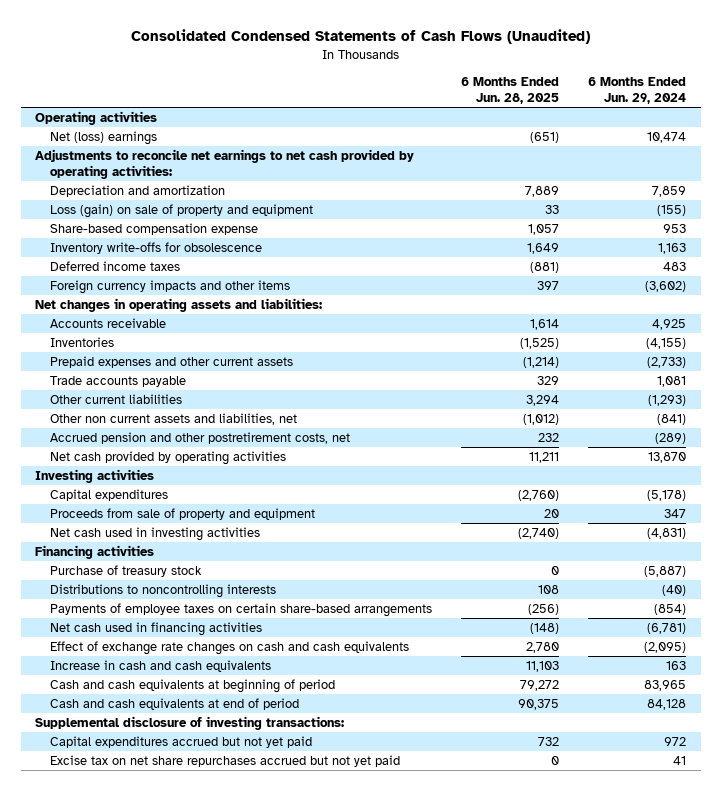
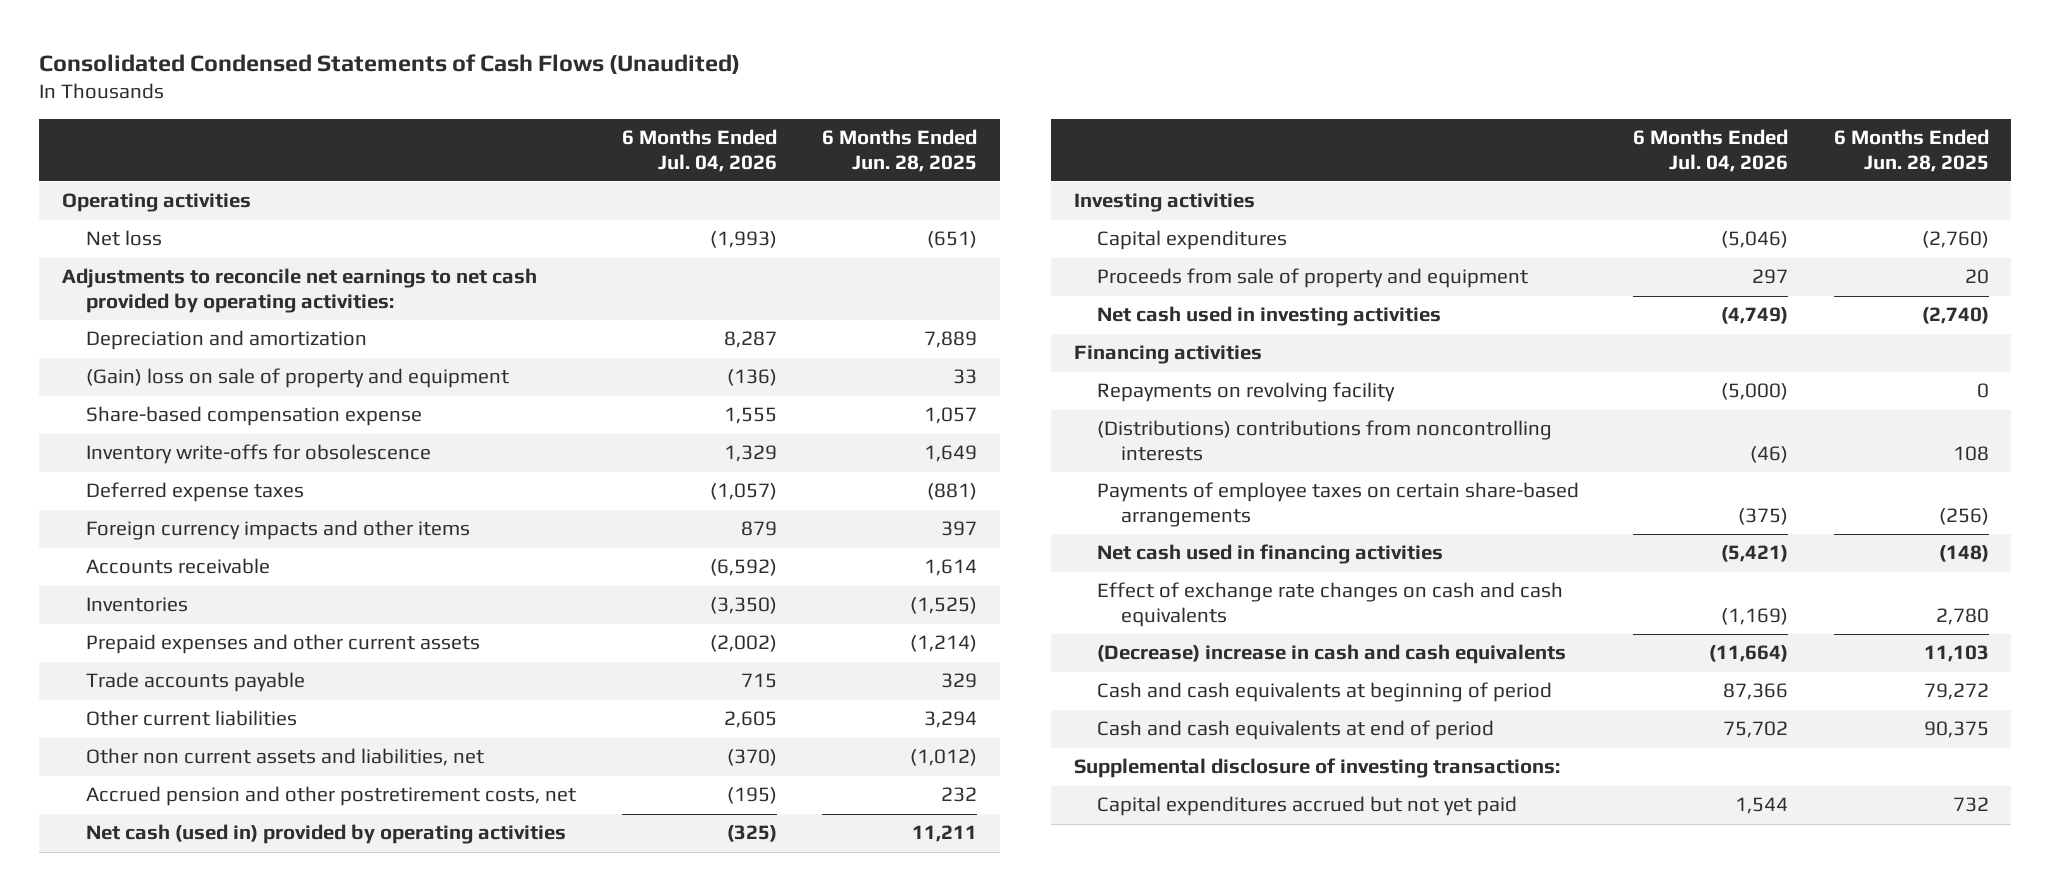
- | 6 Months Ended Jun. 28, 2025 | 6 Months Ended Jun. 29, 2024
+ | 6 Months Ended Jul. 04, 2026 | 6 Months Ended Jun. 28, 2025
- Net (loss) earnings | (651) | 10,474
+ Net loss | (1,993) | (651)
- Loss (gain) on sale of property and equipment | 33 | (155)
+ (Gain) loss on sale of property and equipment | (136) | 33
- Deferred income taxes | (881) | 483
+ Deferred expense taxes | (1,057) | (881)
- Net changes in operating assets and liabilities:
- Net cash provided by operating activities | 11,211 | 13,870
+ Net cash (used in) provided by operating activities | (325) | 11,211
- Purchase of treasury stock | 0 | (5,887)
- Distributions to noncontrolling interests | 108 | (40)
+ Repayments on revolving facility | (5,000) | 0
+ (Distributions) contributions from noncontrolling interests | (46) | 108
- Increase in cash and cash equivalents | 11,103 | 163
+ (Decrease) increase in cash and cash equivalents | (11,664) | 11,103
- Excise tax on net share repurchases accrued but not yet paid | 0 | 41

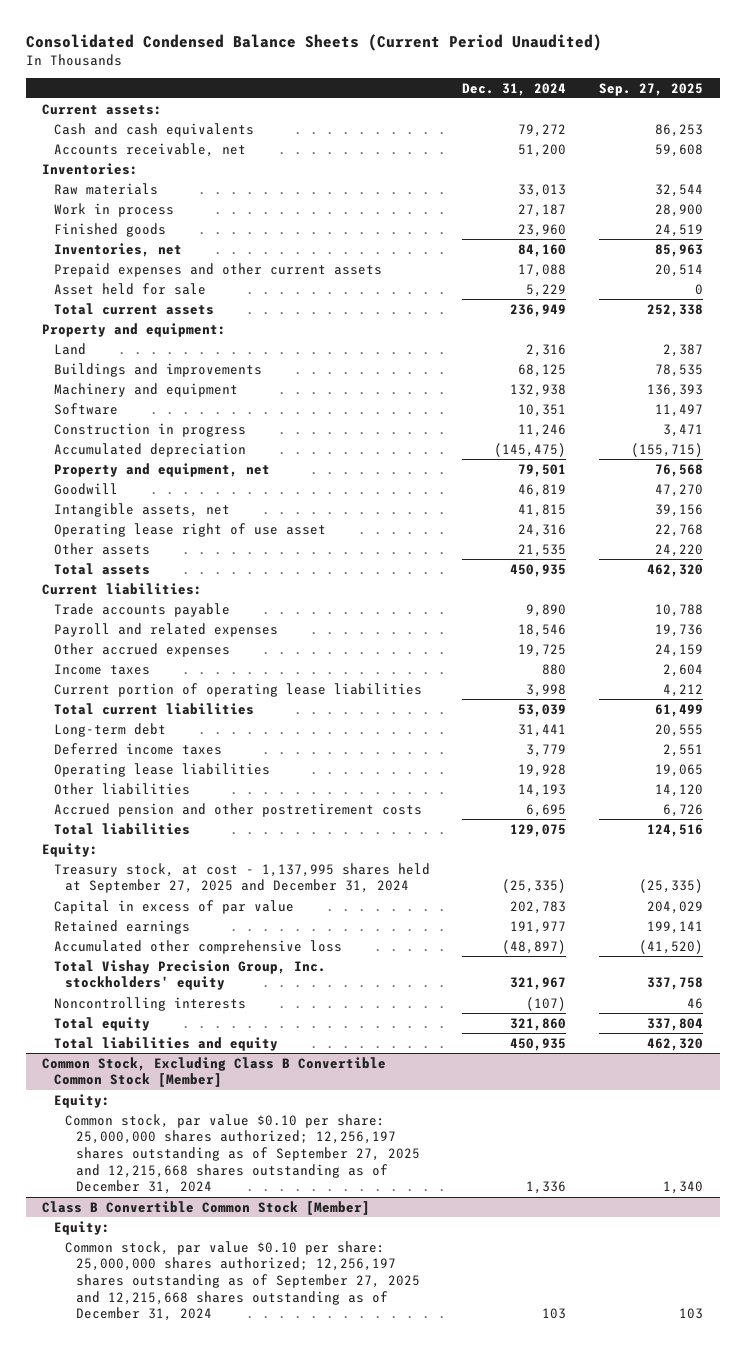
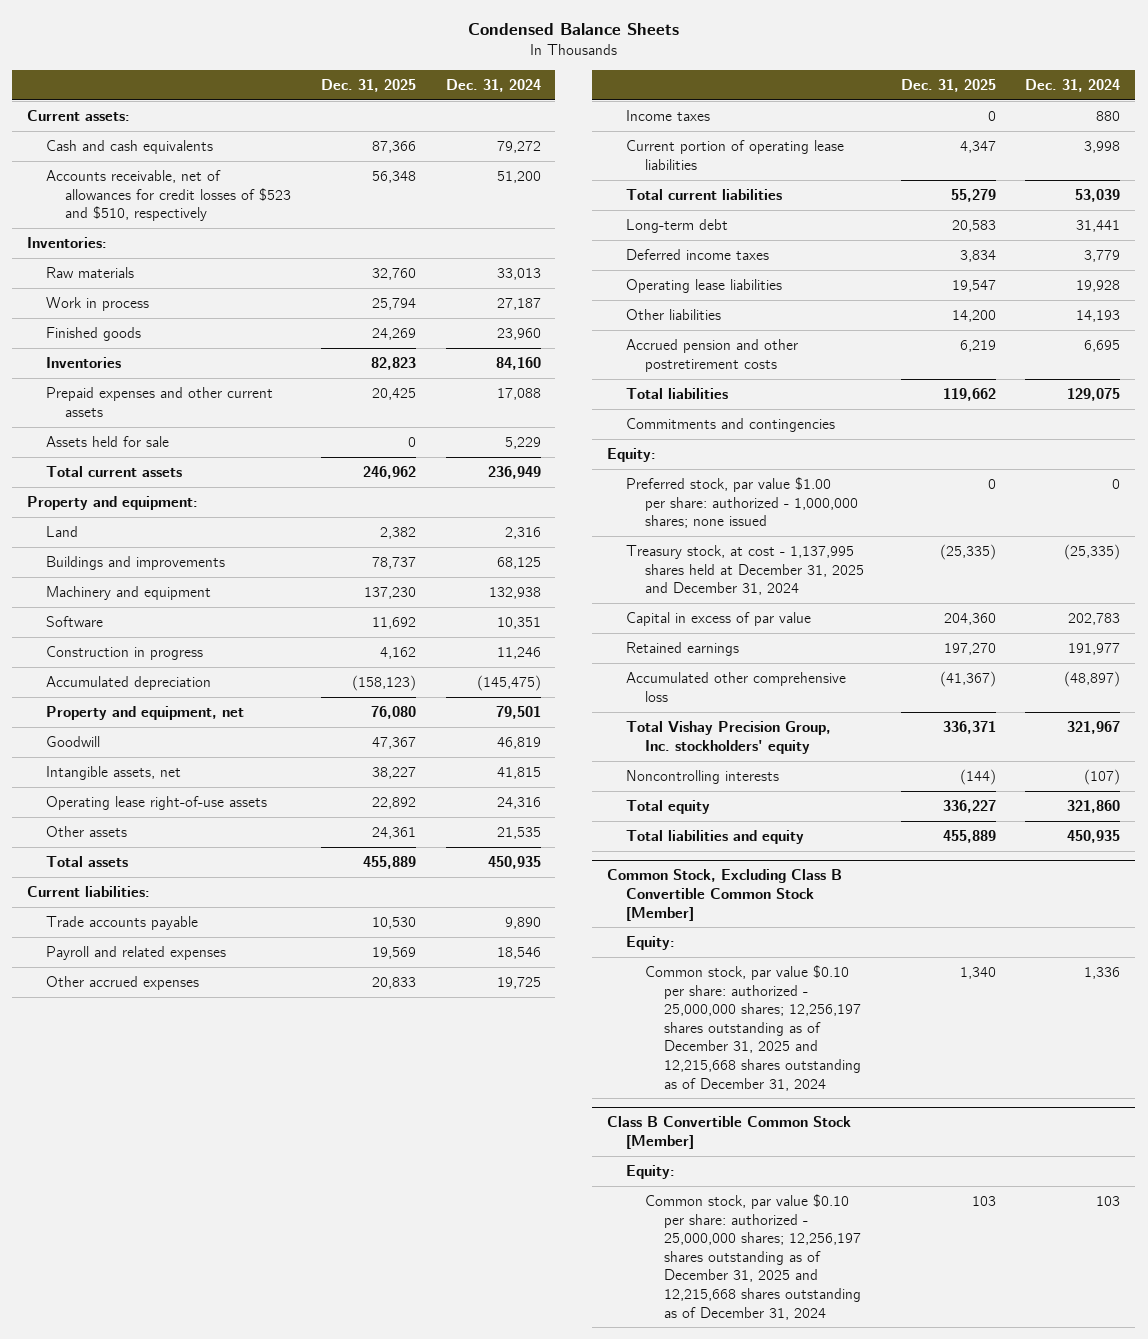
- Consolidated Condensed Balance Sheets (Current Period Unaudited)
+ Condensed Balance Sheets
- | Dec. 31, 2024 | Sep. 27, 2025
+ | Dec. 31, 2025 | Dec. 31, 2024
- Accounts receivable, net | 51,200 | 59,608
+ Accounts receivable, net of allowances for credit losses of $523 and $510, respectively | 56,348 | 51,200
- Inventories, net | 84,160 | 85,963
+ Inventories | 82,823 | 84,160
- Asset held for sale | 5,229 | 0
+ Assets held for sale | 0 | 5,229
- Operating lease right of use asset | 24,316 | 22,768
+ Operating lease right-of-use assets | 22,892 | 24,316
+ Commitments and contingencies
- Treasury stock, at cost - 1,137,995 shares held at September 27, 2025 and December 31, 2024 | (25,335) | (25,335)
+ Preferred stock, par value $1.00 per share: authorized - 1,000,000 shares; none issued | 0 | 0
+ Treasury stock, at cost - 1,137,995 shares held at December 31, 2025 and December 31, 2024 | (25,335) | (25,335)
@ Common Stock, Excluding Class B Convertible Common Stock [Member]
- Common stock, par value $0.10 per share: 25,000,000 shares authorized; 12,256,197 shares outstanding as of September 27, 2025 and 12,215,668 shares outstanding as of December 31, 2024 | 1,336 | 1,340
+ Common stock, par value $0.10 per share: authorized - 25,000,000 shares; 12,256,197 shares outstanding as of December 31, 2025 and 12,215,668 shares outstanding as of December 31, 2024 | 1,340 | 1,336
@ Class B Convertible Common Stock [Member]
- Common stock, par value $0.10 per share: 25,000,000 shares authorized; 12,256,197 shares outstanding as of September 27, 2025 and 12,215,668 shares outstanding as of December 31, 2024 | 103 | 103
+ Common stock, par value $0.10 per share: authorized - 25,000,000 shares; 12,256,197 shares outstanding as of December 31, 2025 and 12,215,668 shares outstanding as of December 31, 2024 | 103 | 103

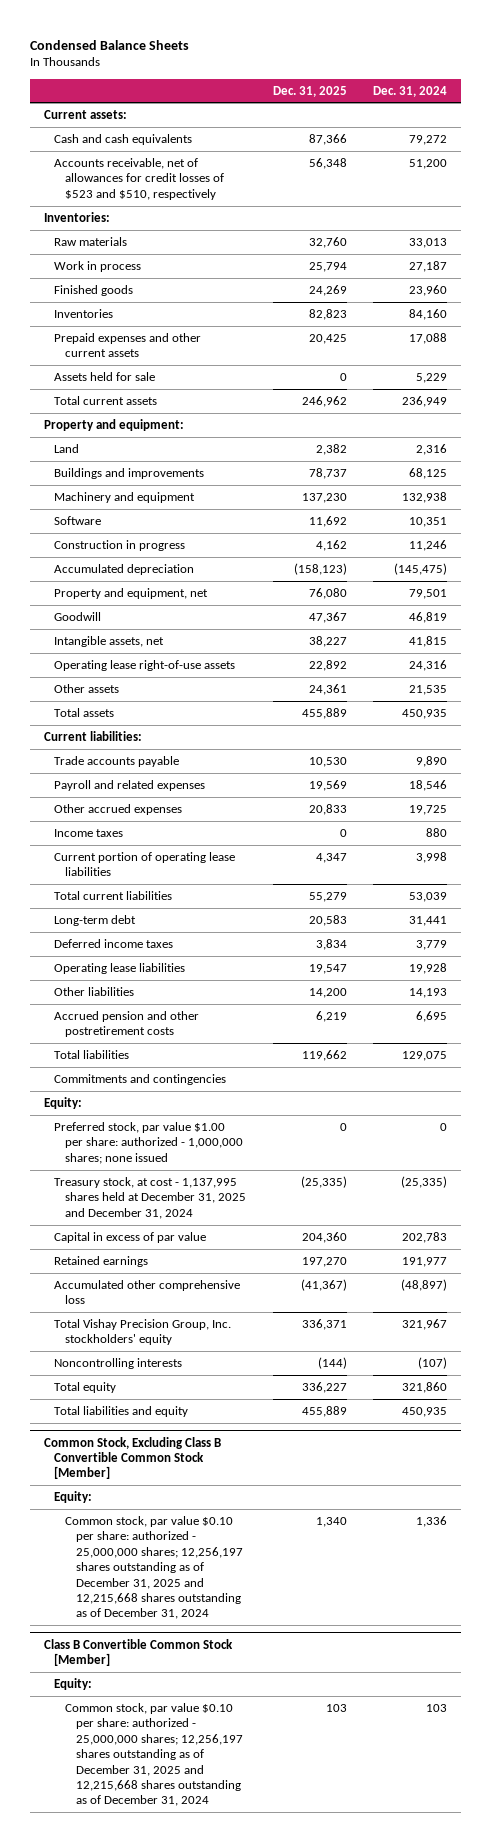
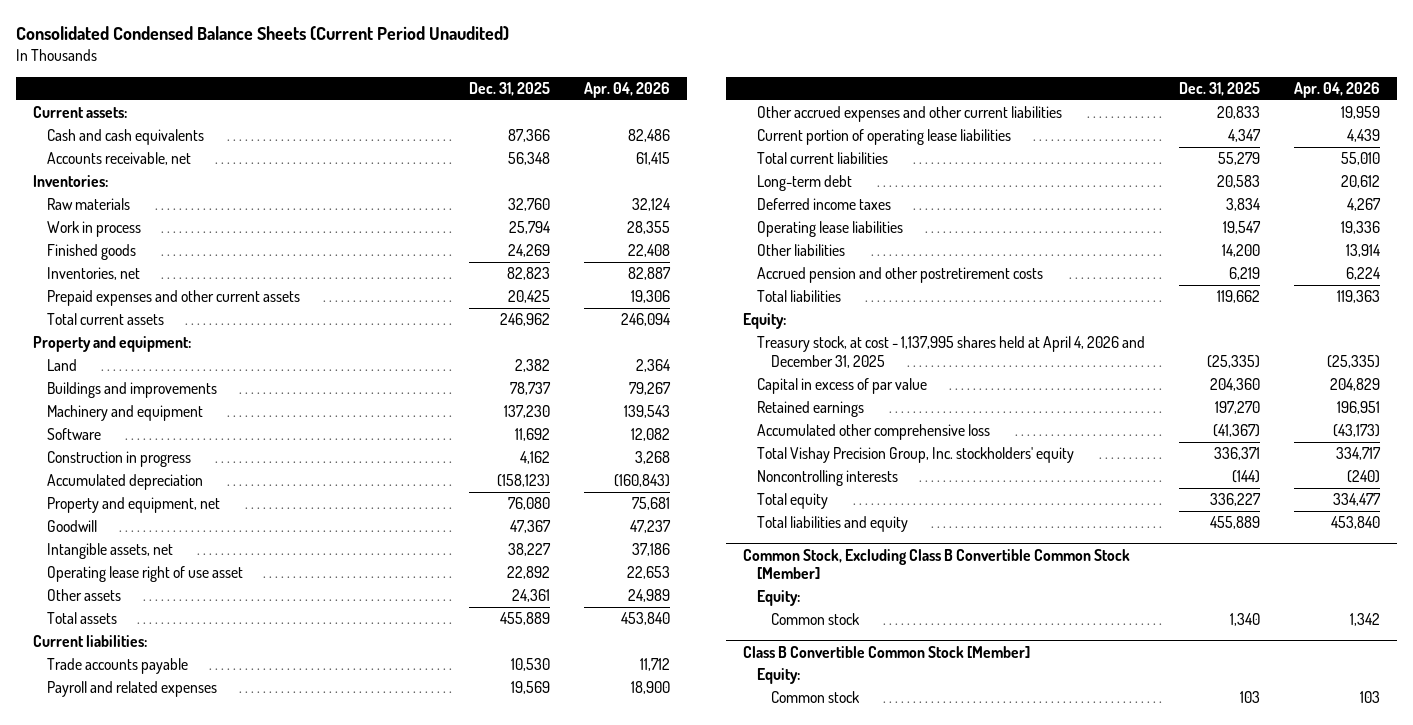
- Condensed Balance Sheets
+ Consolidated Condensed Balance Sheets (Current Period Unaudited)
- | Dec. 31, 2025 | Dec. 31, 2024
+ | Dec. 31, 2025 | Apr. 04, 2026
- Accounts receivable, net of allowances for credit losses of $523 and $510, respectively | 56,348 | 51,200
+ Accounts receivable, net | 56,348 | 61,415
- Inventories | 82,823 | 84,160
+ Inventories, net | 82,823 | 82,887
- Assets held for sale | 0 | 5,229
- Operating lease right-of-use assets | 22,892 | 24,316
+ Operating lease right of use asset | 22,892 | 22,653
- Other accrued expenses | 20,833 | 19,725
- Income taxes | 0 | 880
+ Other accrued expenses and other current liabilities | 20,833 | 19,959
- Commitments and contingencies
- Preferred stock, par value $1.00 per share: authorized - 1,000,000 shares; none issued | 0 | 0
- Treasury stock, at cost - 1,137,995 shares held at December 31, 2025 and December 31, 2024 | (25,335) | (25,335)
+ Treasury stock, at cost - 1,137,995 shares held at April 4, 2026 and December 31, 2025 | (25,335) | (25,335)
@ Common Stock, Excluding Class B Convertible Common Stock [Member]
- Common stock, par value $0.10 per share: authorized - 25,000,000 shares; 12,256,197 shares outstanding as of December 31, 2025 and 12,215,668 shares outstanding as of December 31, 2024 | 1,340 | 1,336
+ Common stock | 1,340 | 1,342
@ Class B Convertible Common Stock [Member]
- Common stock, par value $0.10 per share: authorized - 25,000,000 shares; 12,256,197 shares outstanding as of December 31, 2025 and 12,215,668 shares outstanding as of December 31, 2024 | 103 | 103
+ Common stock | 103 | 103

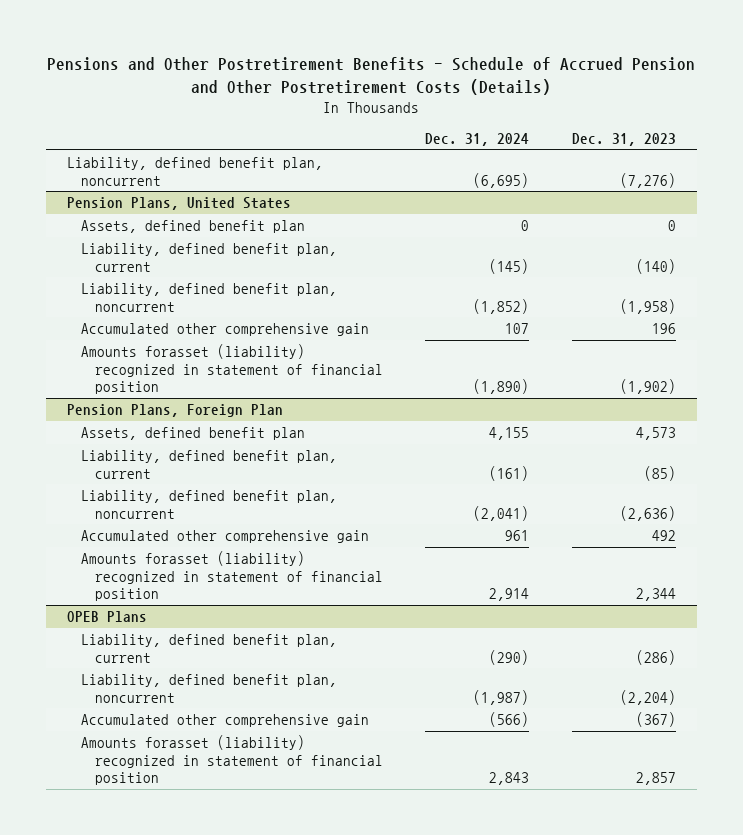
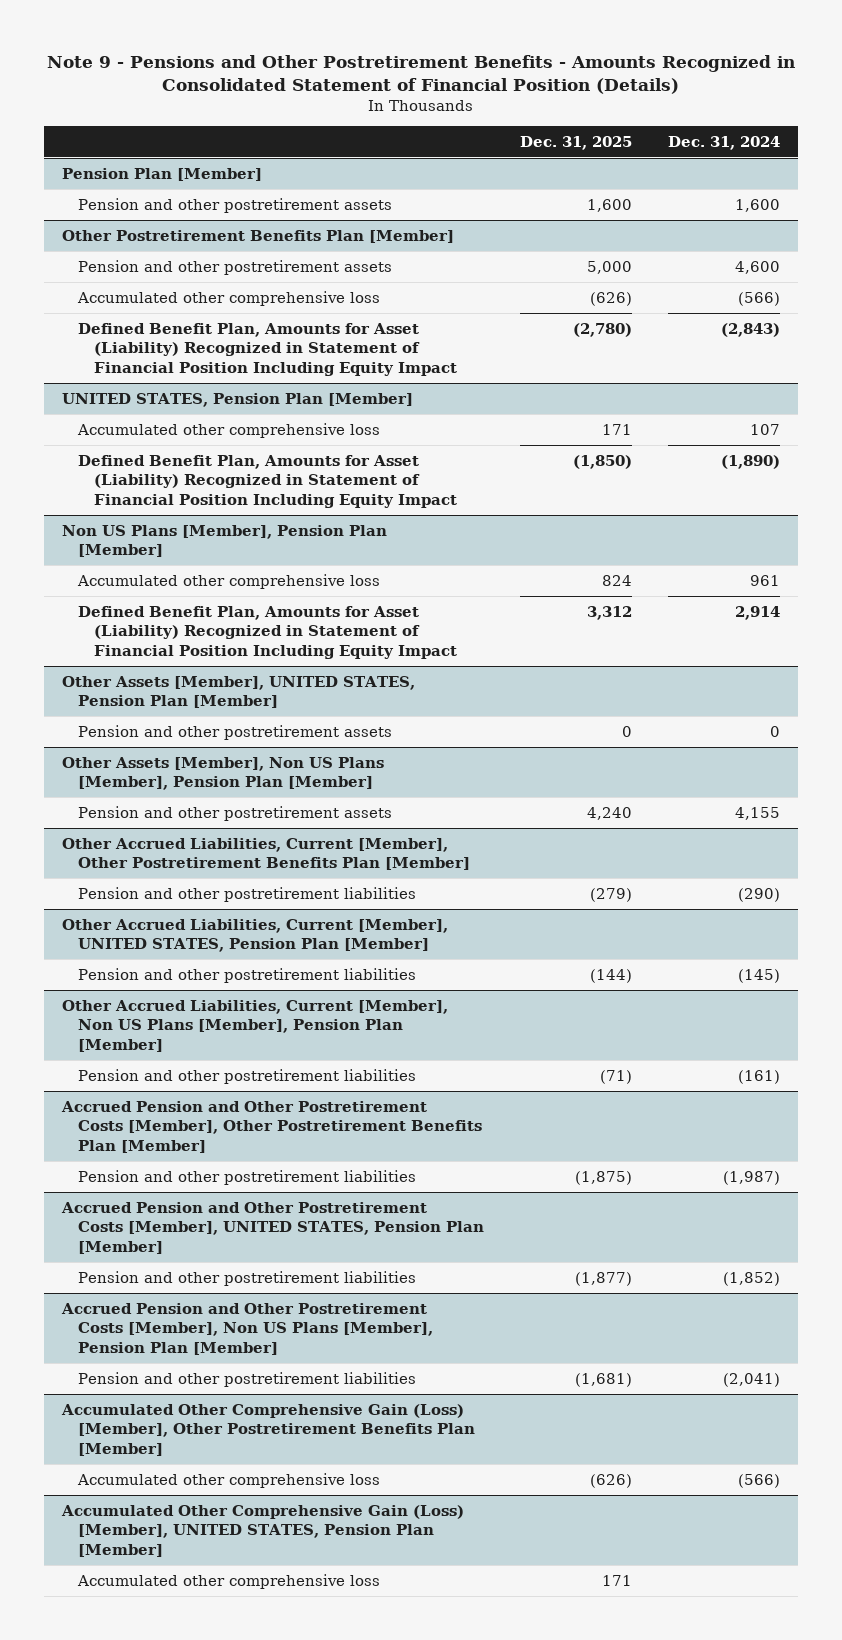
- Pensions and Other Postretirement Benefits - Schedule of Accrued Pension and Other Postretirement Costs (Details)
+ Note 9 - Pensions and Other Postretirement Benefits - Amounts Recognized in Consolidated Statement of Financial Position (Details)
- | Dec. 31, 2024 | Dec. 31, 2023
+ | Dec. 31, 2025 | Dec. 31, 2024
- Liability, defined benefit plan, noncurrent | (6,695) | (7,276)
- Pension Plans, United States
- Assets, defined benefit plan | 0 | 0
- Liability, defined benefit plan, current | (145) | (140)
- Liability, defined benefit plan, noncurrent | (1,852) | (1,958)
- Accumulated other comprehensive gain | 107 | 196
- Amounts forasset (liability) recognized in statement of financial position | (1,890) | (1,902)
- Pension Plans, Foreign Plan
- Assets, defined benefit plan | 4,155 | 4,573
- Liability, defined benefit plan, current | (161) | (85)
- Liability, defined benefit plan, noncurrent | (2,041) | (2,636)
- Accumulated other comprehensive gain | 961 | 492
- Amounts forasset (liability) recognized in statement of financial position | 2,914 | 2,344
- OPEB Plans
- Liability, defined benefit plan, current | (290) | (286)
- Liability, defined benefit plan, noncurrent | (1,987) | (2,204)
- Accumulated other comprehensive gain | (566) | (367)
- Amounts forasset (liability) recognized in statement of financial position | 2,843 | 2,857
+ Pension Plan [Member]
+ Pension and other postretirement assets | 1,600 | 1,600
+ Other Postretirement Benefits Plan [Member]
+ Pension and other postretirement assets | 5,000 | 4,600
+ Accumulated other comprehensive loss | (626) | (566)
+ Defined Benefit Plan, Amounts for Asset (Liability) Recognized in Statement of Financial Position Including Equity Impact | (2,780) | (2,843)
+ UNITED STATES, Pension Plan [Member]
+ Accumulated other comprehensive loss | 171 | 107
+ Defined Benefit Plan, Amounts for Asset (Liability) Recognized in Statement of Financial Position Including Equity Impact | (1,850) | (1,890)
+ Non US Plans [Member], Pension Plan [Member]
+ Accumulated other comprehensive loss | 824 | 961
+ Defined Benefit Plan, Amounts for Asset (Liability) Recognized in Statement of Financial Position Including Equity Impact | 3,312 | 2,914
+ Other Assets [Member], UNITED STATES, Pension Plan [Member]
+ Pension and other postretirement assets | 0 | 0
+ Other Assets [Member], Non US Plans [Member], Pension Plan [Member]
+ Pension and other postretirement assets | 4,240 | 4,155
+ Other Accrued Liabilities, Current [Member], Other Postretirement Benefits Plan [Member]
+ Pension and other postretirement liabilities | (279) | (290)
+ Other Accrued Liabilities, Current [Member], UNITED STATES, Pension Plan [Member]
+ Pension and other postretirement liabilities | (144) | (145)
+ Other Accrued Liabilities, Current [Member], Non US Plans [Member], Pension Plan [Member]
+ Pension and other postretirement liabilities | (71) | (161)
+ Accrued Pension and Other Postretirement Costs [Member], Other Postretirement Benefits Plan [Member]
+ Pension and other postretirement liabilities | (1,875) | (1,987)
+ Accrued Pension and Other Postretirement Costs [Member], UNITED STATES, Pension Plan [Member]
+ Pension and other postretirement liabilities | (1,877) | (1,852)
+ Accrued Pension and Other Postretirement Costs [Member], Non US Plans [Member], Pension Plan [Member]
+ Pension and other postretirement liabilities | (1,681) | (2,041)
+ Accumulated Other Comprehensive Gain (Loss) [Member], Other Postretirement Benefits Plan [Member]
+ Accumulated other comprehensive loss | (626) | (566)
+ Accumulated Other Comprehensive Gain (Loss) [Member], UNITED STATES, Pension Plan [Member]
+ Accumulated other comprehensive loss | 171 |

